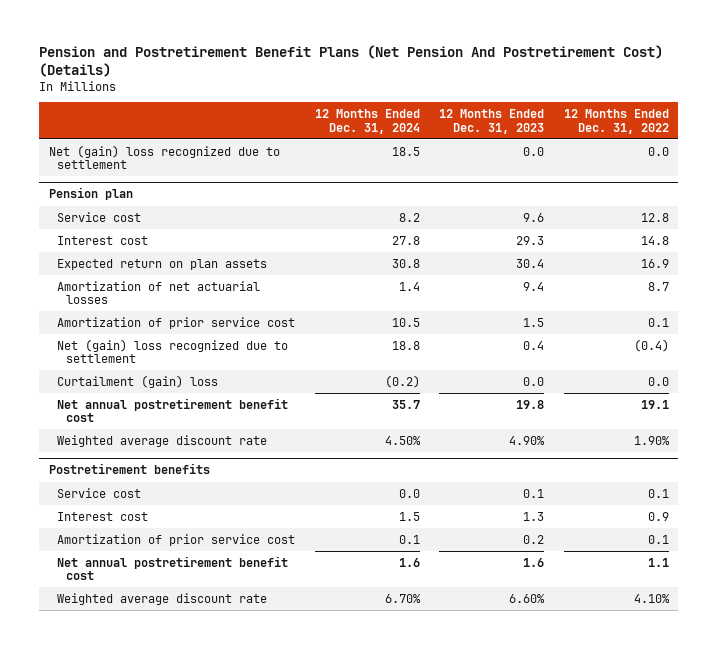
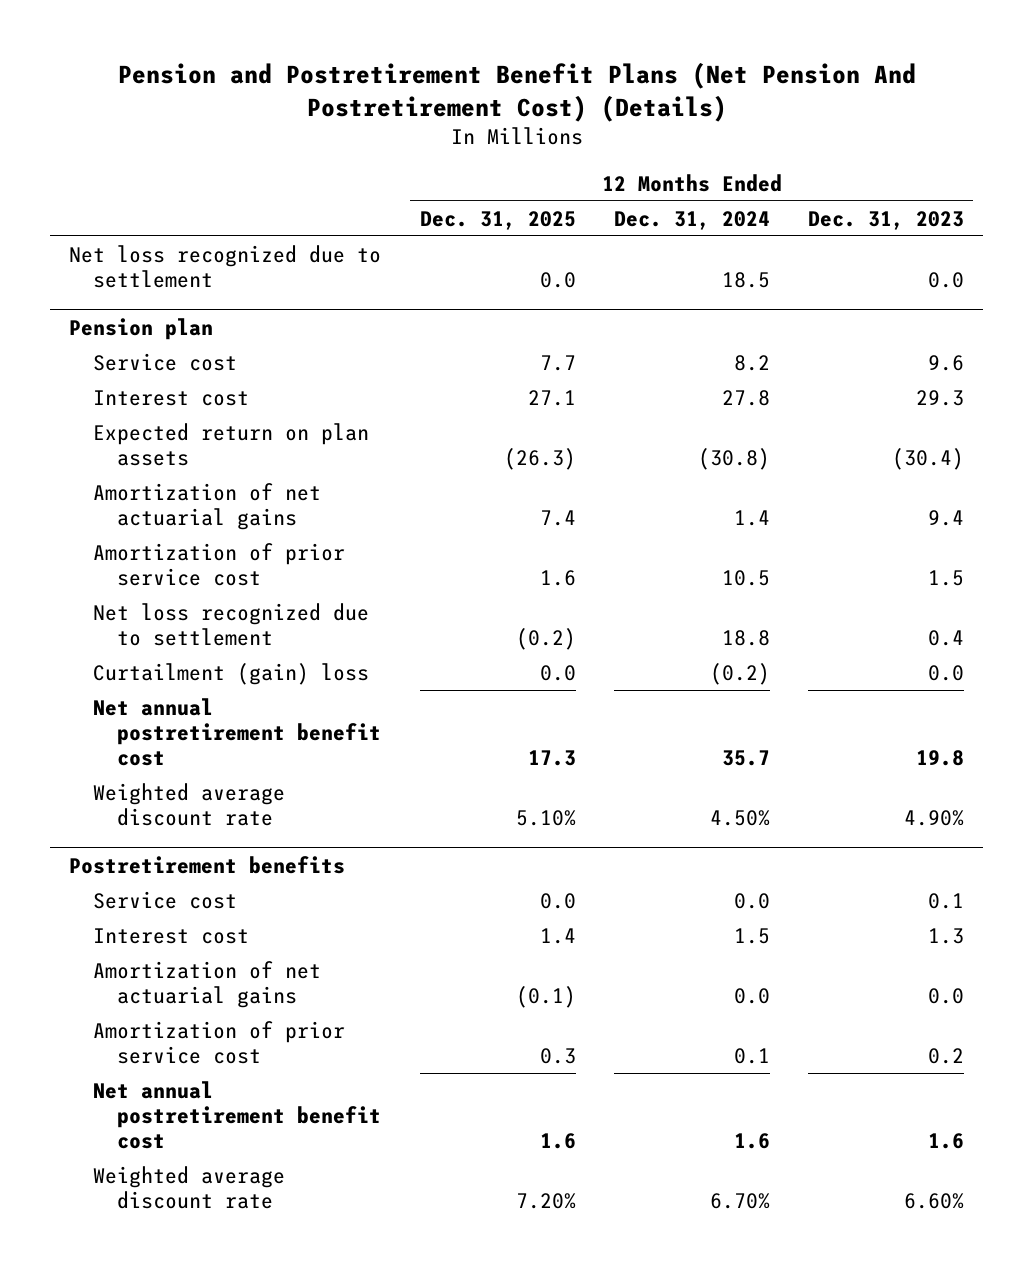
- | 12 Months Ended Dec. 31, 2024 | 12 Months Ended Dec. 31, 2023 | 12 Months Ended Dec. 31, 2022
+ | 12 Months Ended Dec. 31, 2025 | 12 Months Ended Dec. 31, 2024 | 12 Months Ended Dec. 31, 2023
- Net (gain) loss recognized due to settlement | 18.5 | 0.0 | 0.0
+ Net loss recognized due to settlement | 0.0 | 18.5 | 0.0
@ Pension plan
- Expected return on plan assets | 30.8 | 30.4 | 16.9
- Amortization of net actuarial losses | 1.4 | 9.4 | 8.7
+ Expected return on plan assets | (26.3) | (30.8) | (30.4)
+ Amortization of net actuarial gains | 7.4 | 1.4 | 9.4
- Net (gain) loss recognized due to settlement | 18.8 | 0.4 | (0.4)
+ Net loss recognized due to settlement | (0.2) | 18.8 | 0.4
@ Postretirement benefits
+ Amortization of net actuarial gains | (0.1) | 0.0 | 0.0

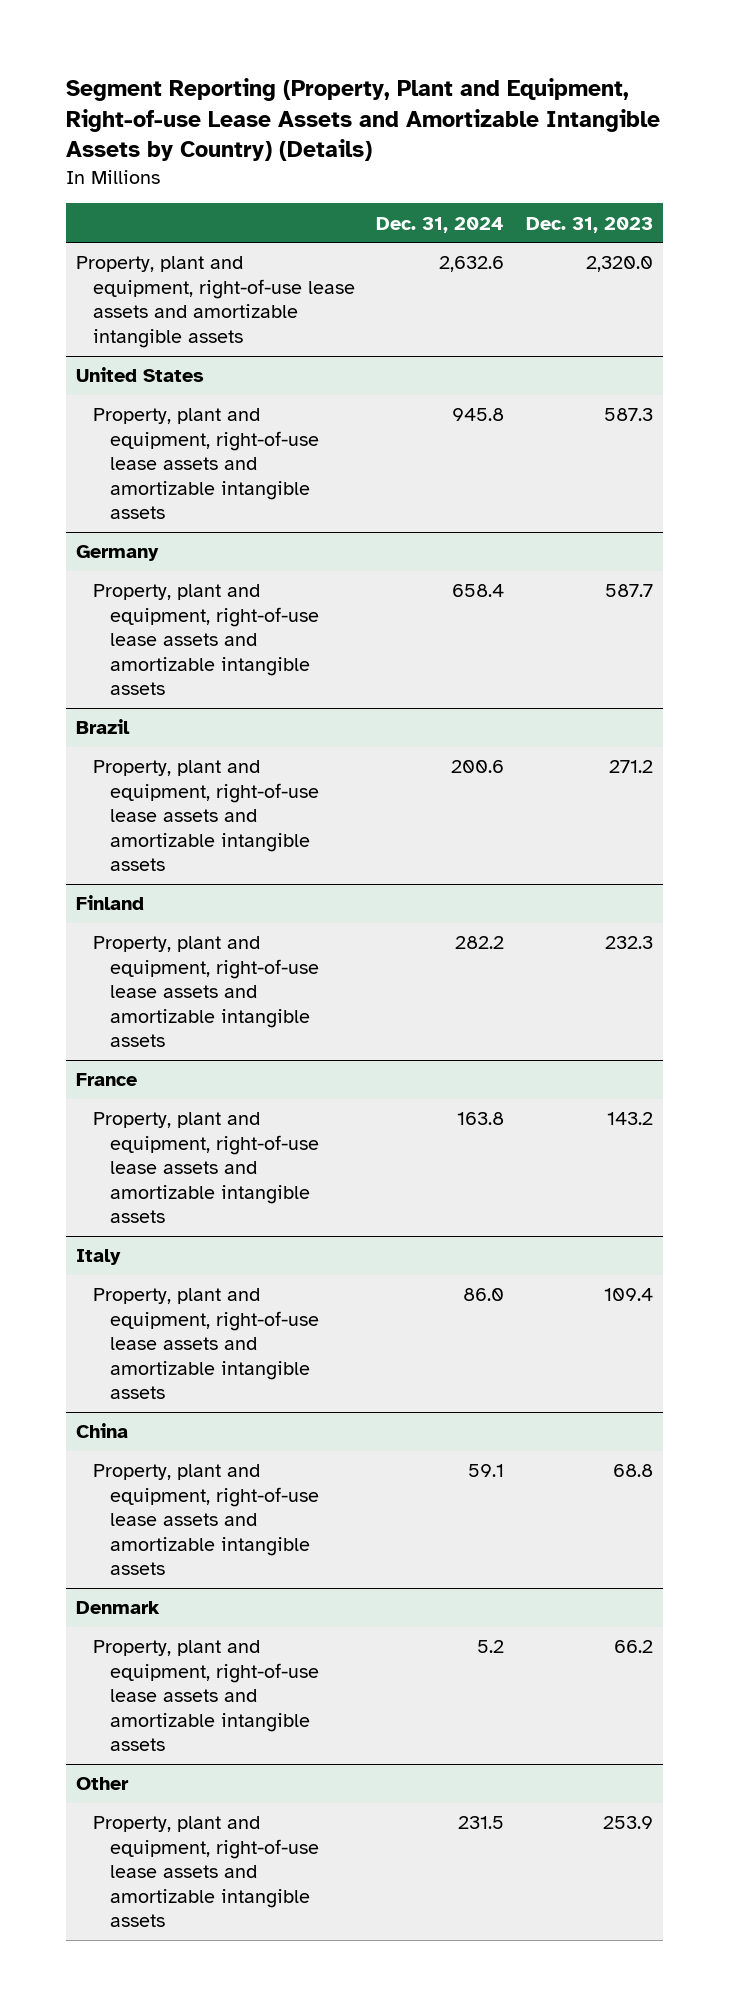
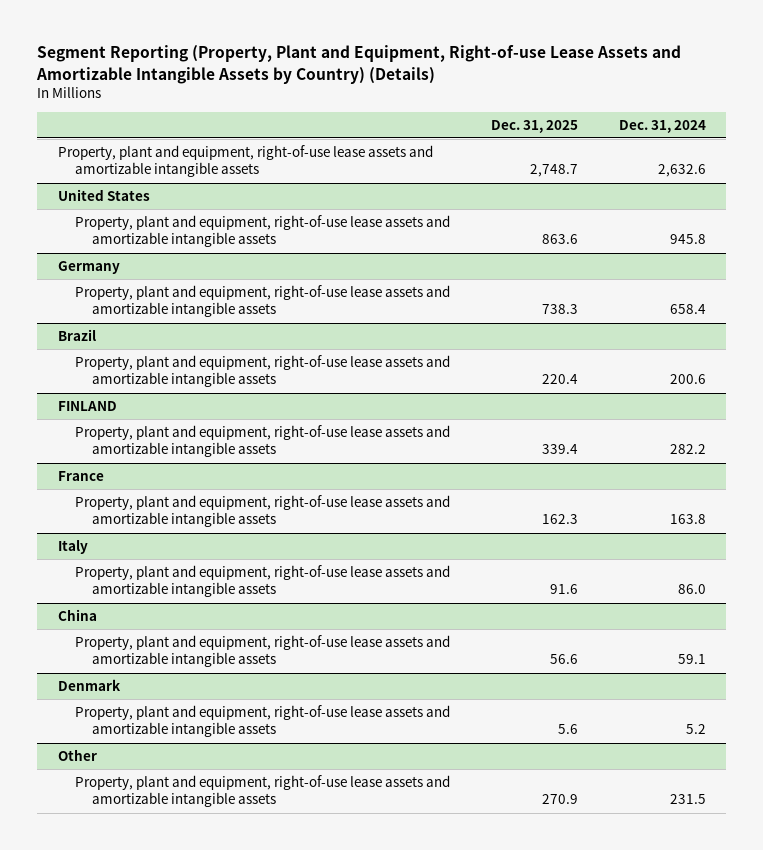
- | Dec. 31, 2024 | Dec. 31, 2023
+ | Dec. 31, 2025 | Dec. 31, 2024
- Finland
+ FINLAND

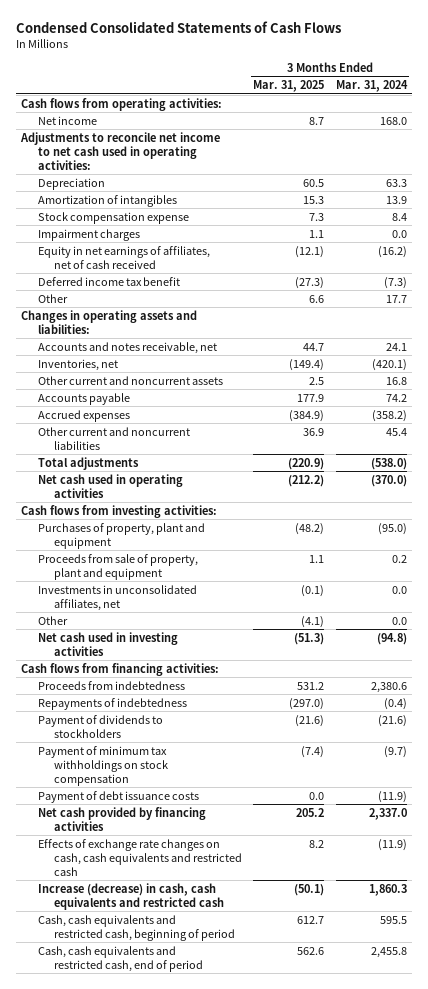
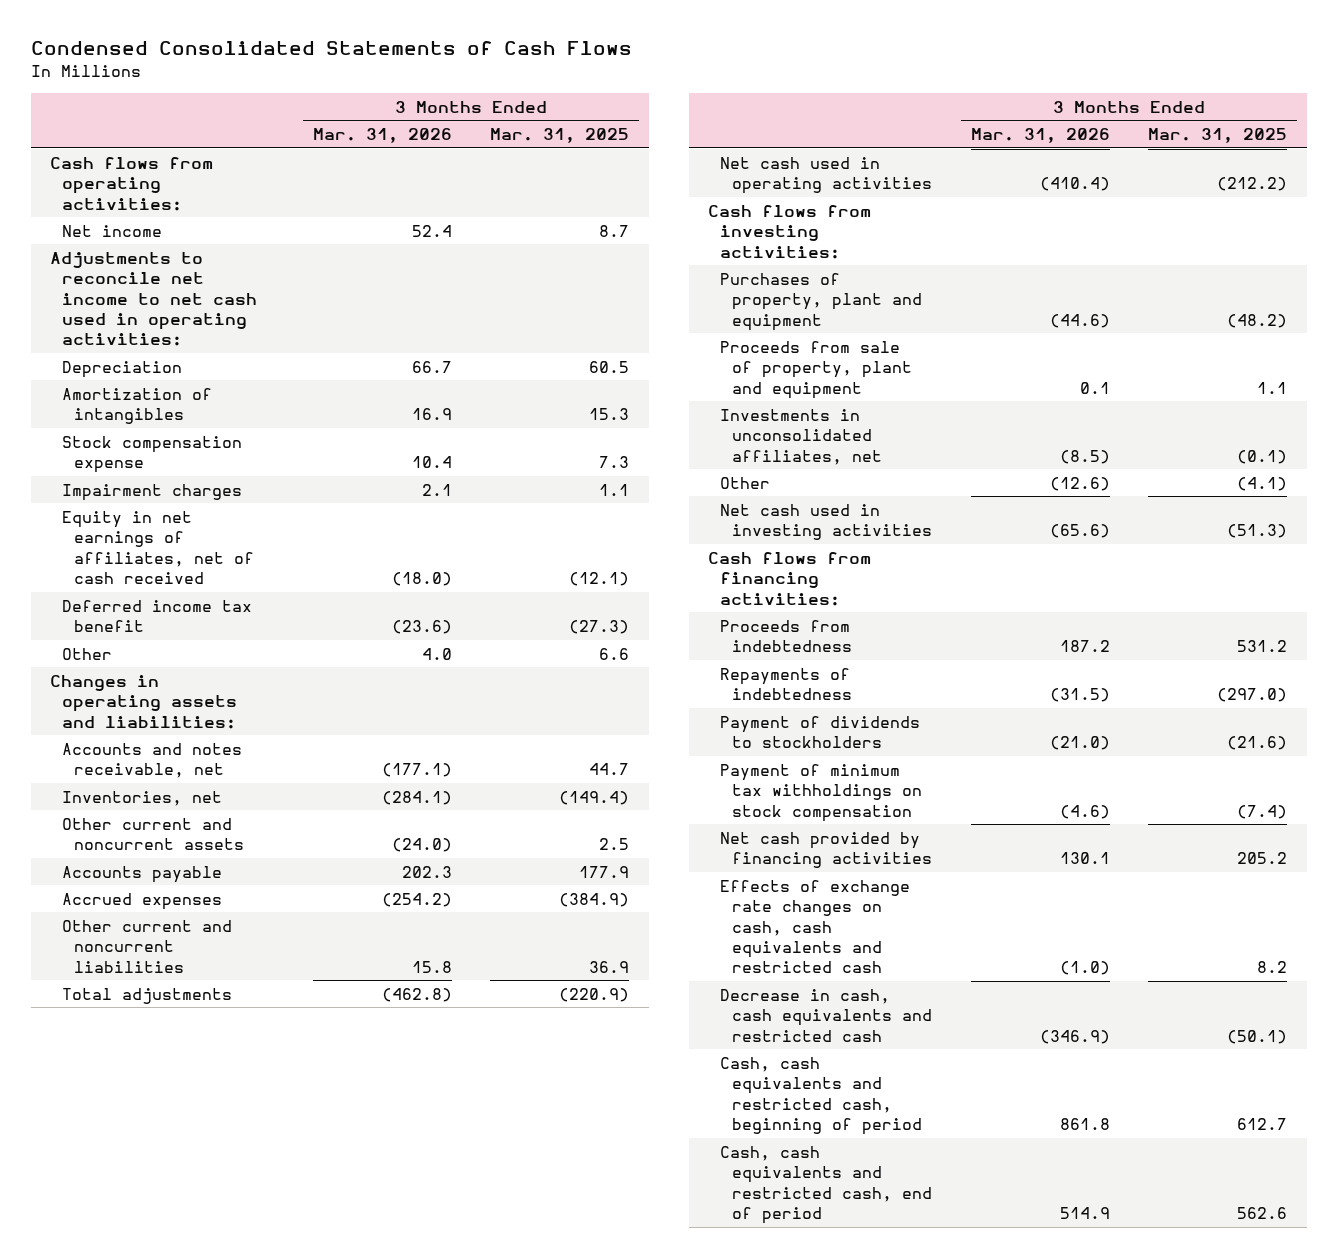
- | 3 Months Ended Mar. 31, 2025 | 3 Months Ended Mar. 31, 2024
+ | 3 Months Ended Mar. 31, 2026 | 3 Months Ended Mar. 31, 2025
- Payment of debt issuance costs | 0.0 | (11.9)
- Increase (decrease) in cash, cash equivalents and restricted cash | (50.1) | 1,860.3
+ Decrease in cash, cash equivalents and restricted cash | (346.9) | (50.1)

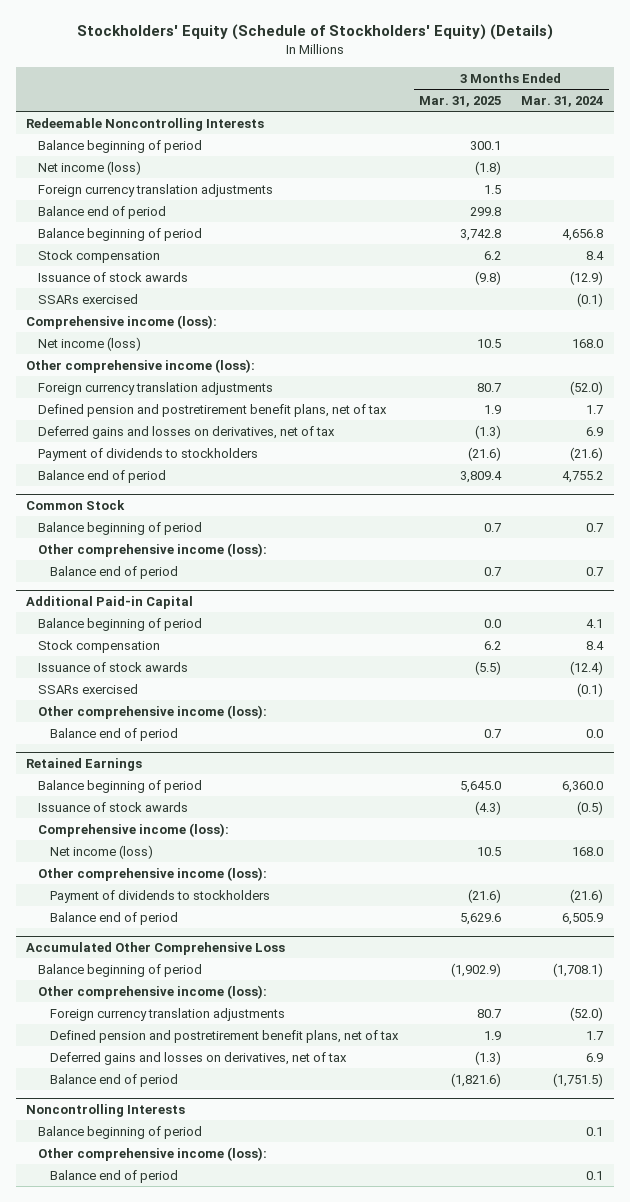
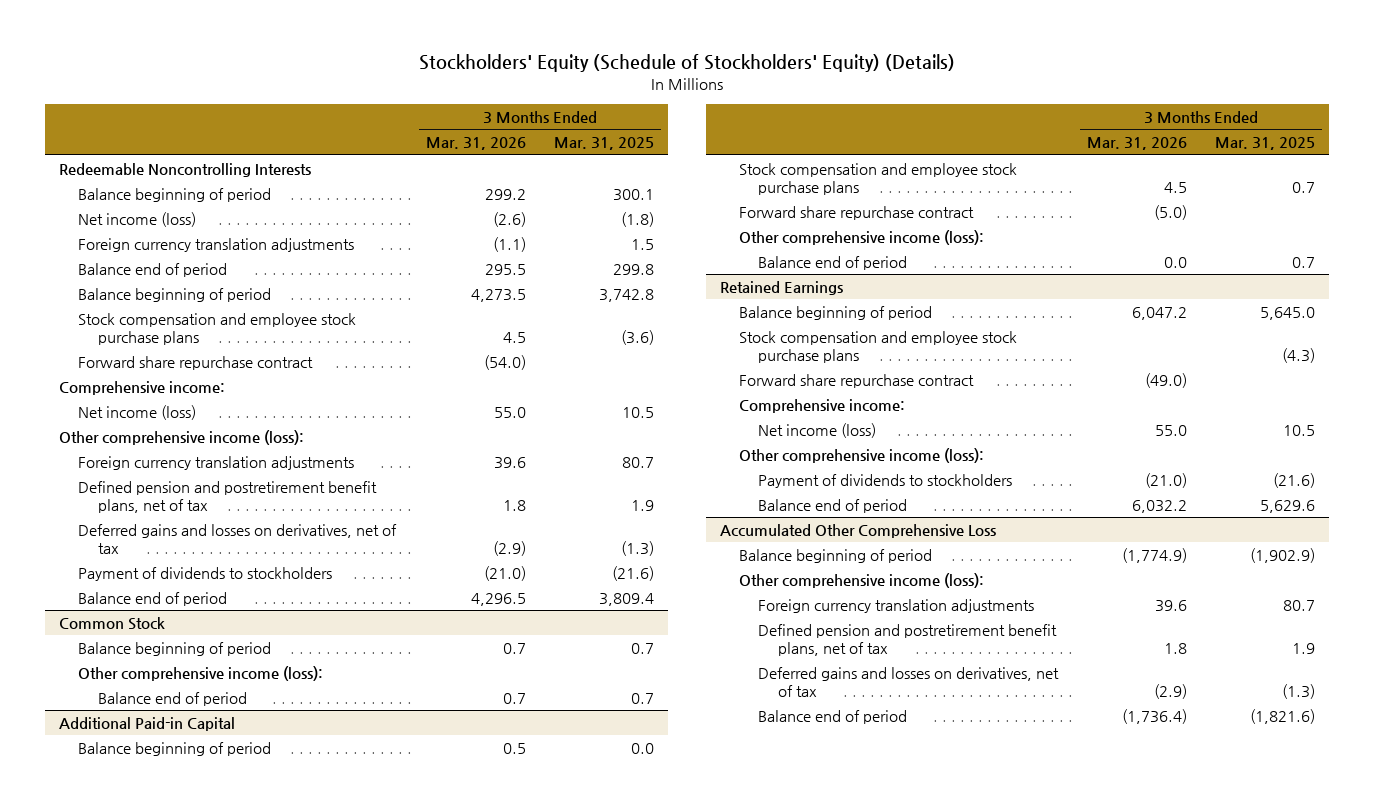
- | 3 Months Ended Mar. 31, 2025 | 3 Months Ended Mar. 31, 2024
+ | 3 Months Ended Mar. 31, 2026 | 3 Months Ended Mar. 31, 2025
- Stock compensation | 6.2 | 8.4
- Issuance of stock awards | (9.8) | (12.9)
- SSARs exercised | | (0.1)
- Comprehensive income (loss):
+ Stock compensation and employee stock purchase plans | 4.5 | (3.6)
+ Forward share repurchase contract | (54.0) |
+ Comprehensive income:
@ Additional Paid-in Capital
- Stock compensation | 6.2 | 8.4
- Issuance of stock awards | (5.5) | (12.4)
- SSARs exercised | | (0.1)
+ Stock compensation and employee stock purchase plans | 4.5 | 0.7
+ Forward share repurchase contract | (5.0) |
@ Retained Earnings
- Issuance of stock awards | (4.3) | (0.5)
- Comprehensive income (loss):
+ Stock compensation and employee stock purchase plans | | (4.3)
+ Forward share repurchase contract | (49.0) |
+ Comprehensive income:
- Noncontrolling Interests
- Balance beginning of period | | 0.1
- Other comprehensive income (loss):
- Balance end of period | | 0.1

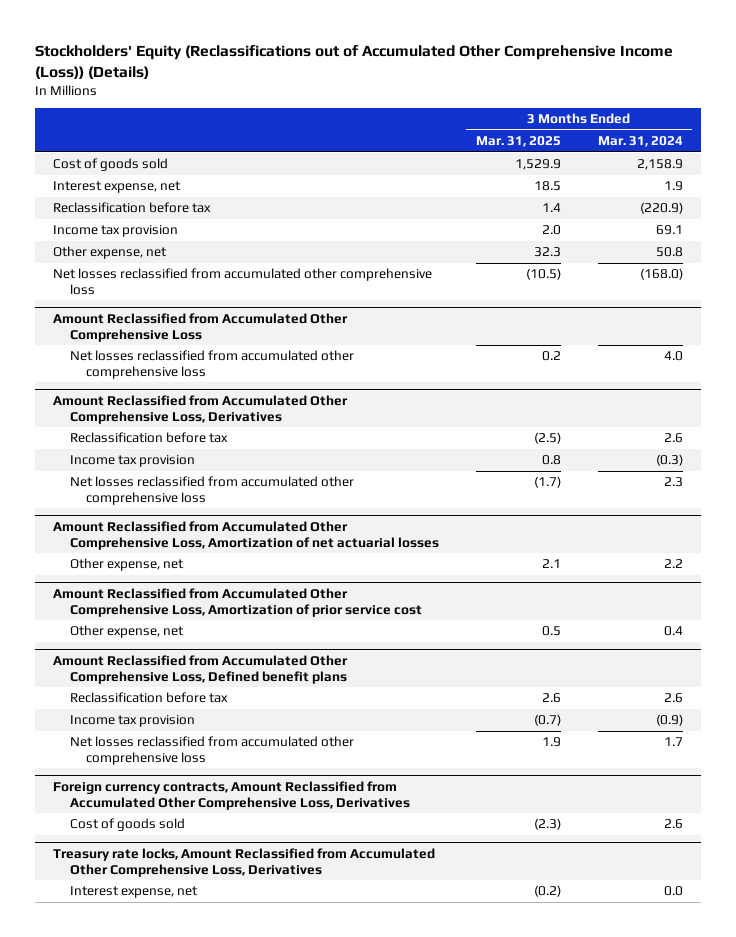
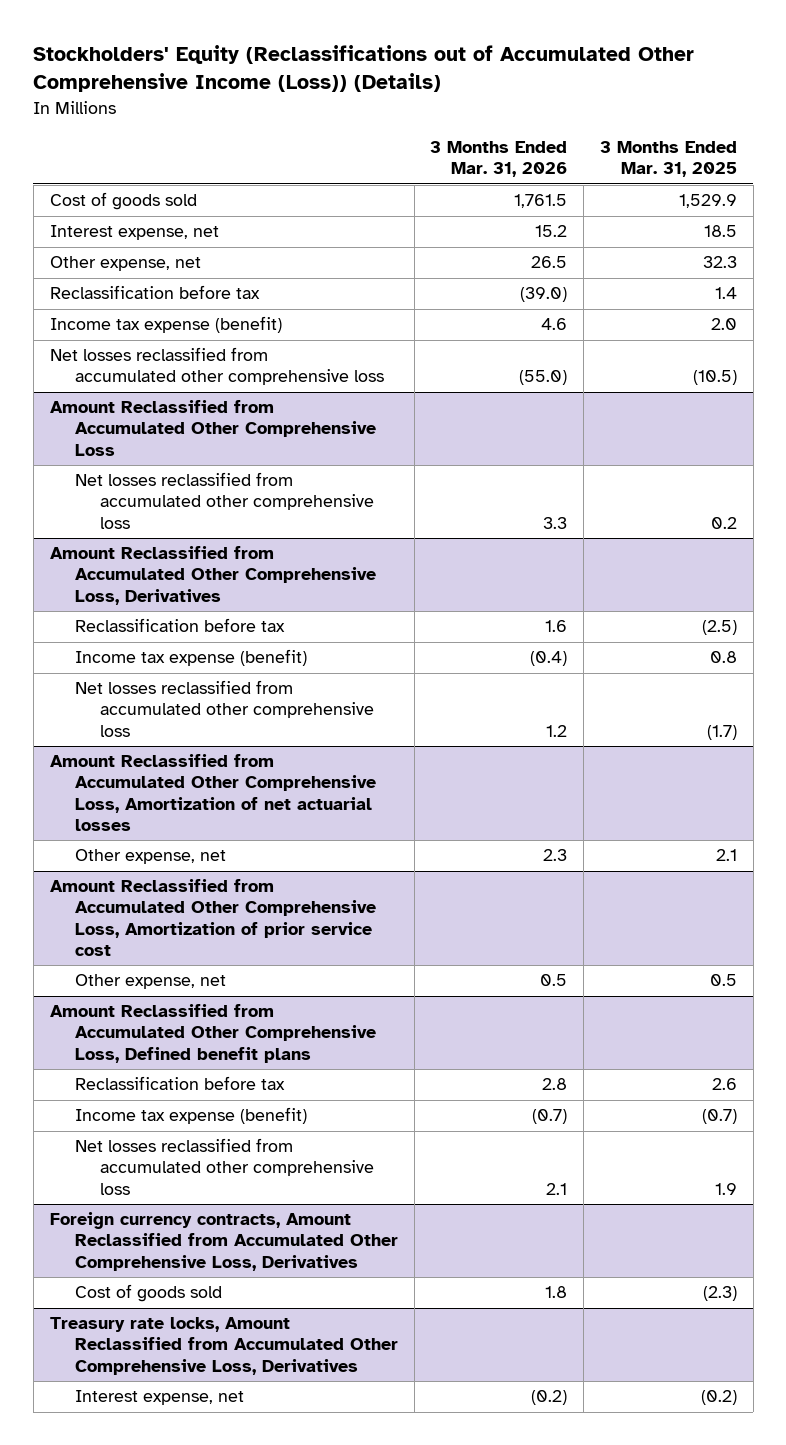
- | 3 Months Ended Mar. 31, 2025 | 3 Months Ended Mar. 31, 2024
+ | 3 Months Ended Mar. 31, 2026 | 3 Months Ended Mar. 31, 2025
- Income tax provision | 2.0 | 69.1
moved down: Reclassification before tax | (39.0) | 1.4
+ Income tax expense (benefit) | 4.6 | 2.0
@ Amount Reclassified from Accumulated Other Comprehensive Loss, Derivatives
- Income tax provision | 0.8 | (0.3)
+ Income tax expense (benefit) | (0.4) | 0.8
@ Amount Reclassified from Accumulated Other Comprehensive Loss, Defined benefit plans
- Income tax provision | (0.7) | (0.9)
+ Income tax expense (benefit) | (0.7) | (0.7)

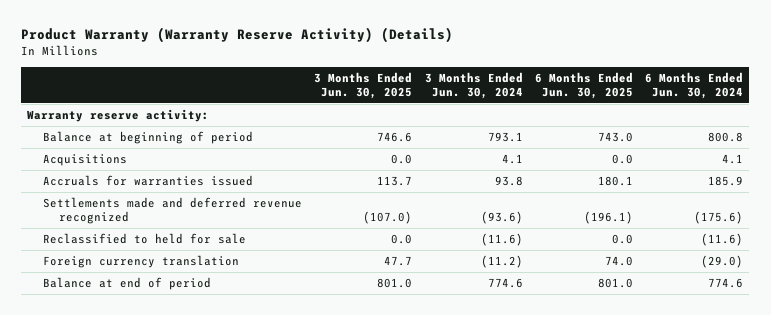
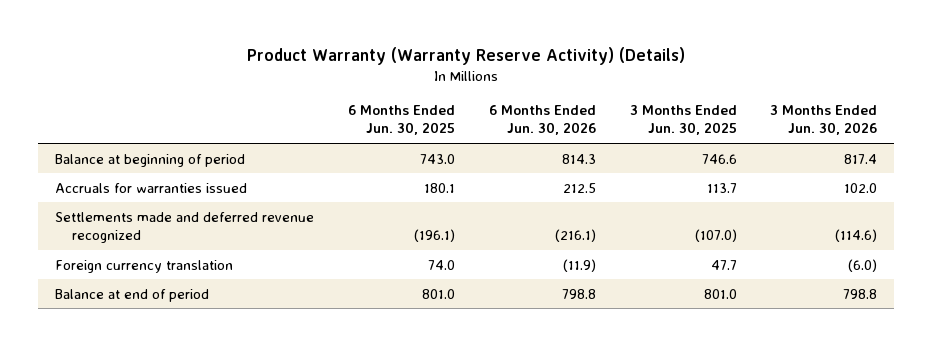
- | 3 Months Ended Jun. 30, 2025 | 3 Months Ended Jun. 30, 2024 | 6 Months Ended Jun. 30, 2025 | 6 Months Ended Jun. 30, 2024
+ | 6 Months Ended Jun. 30, 2025 | 6 Months Ended Jun. 30, 2026 | 3 Months Ended Jun. 30, 2025 | 3 Months Ended Jun. 30, 2026
- Warranty reserve activity:
- Acquisitions | 0.0 | 4.1 | 0.0 | 4.1
- Reclassified to held for sale | 0.0 | (11.6) | 0.0 | (11.6)

